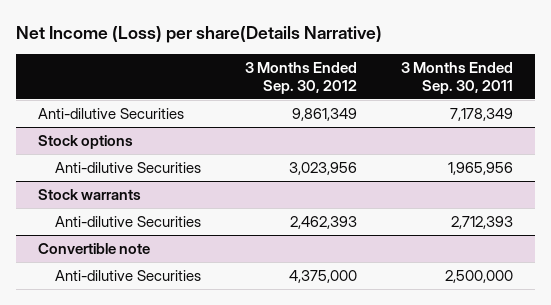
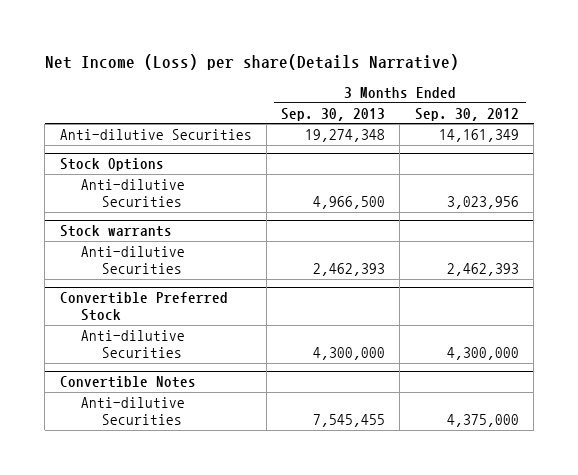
- | 3 Months Ended Sep. 30, 2012 | 3 Months Ended Sep. 30, 2011
+ | 3 Months Ended Sep. 30, 2013 | 3 Months Ended Sep. 30, 2012
- Anti-dilutive Securities | 9,861,349 | 7,178,349
- Stock options
+ Anti-dilutive Securities | 19,274,348 | 14,161,349
+ Stock Options
- Convertible note
+ Convertible Preferred Stock
+ Anti-dilutive Securities | 4,300,000 | 4,300,000
+ Convertible Notes

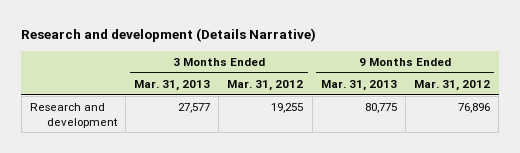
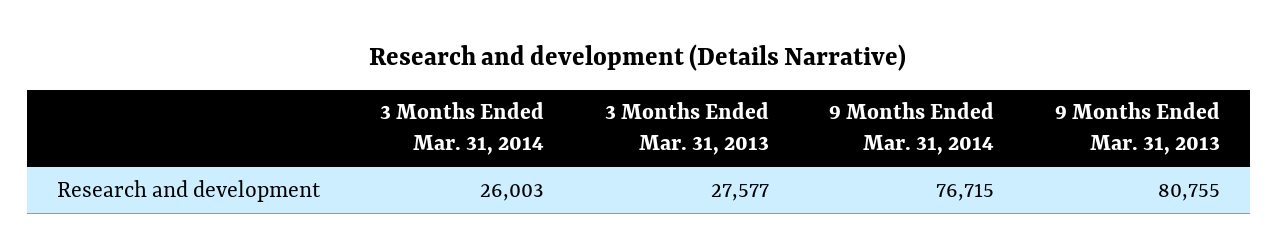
- | 3 Months Ended Mar. 31, 2013 | 3 Months Ended Mar. 31, 2012 | 9 Months Ended Mar. 31, 2013 | 9 Months Ended Mar. 31, 2012
+ | 3 Months Ended Mar. 31, 2014 | 3 Months Ended Mar. 31, 2013 | 9 Months Ended Mar. 31, 2014 | 9 Months Ended Mar. 31, 2013
- Research and development | 27,577 | 19,255 | 80,775 | 76,896
+ Research and development | 26,003 | 27,577 | 76,715 | 80,755

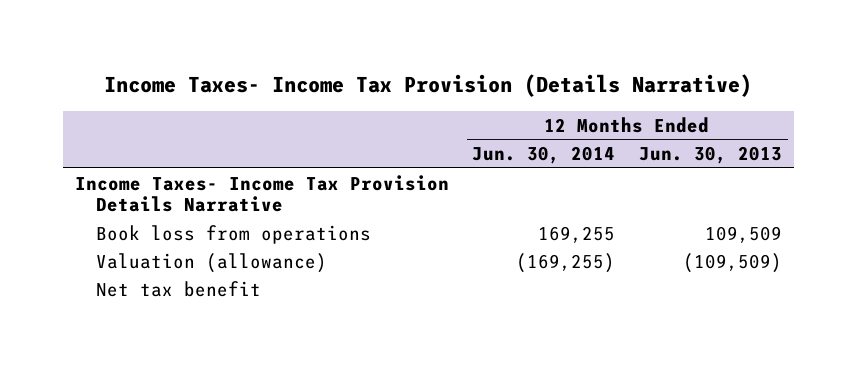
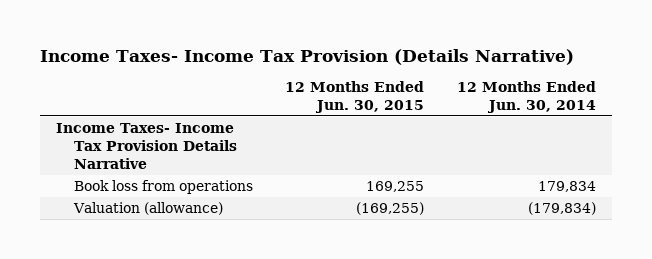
- | 12 Months Ended Jun. 30, 2014 | 12 Months Ended Jun. 30, 2013
+ | 12 Months Ended Jun. 30, 2015 | 12 Months Ended Jun. 30, 2014
- Book loss from operations | 169,255 | 109,509
- Valuation (allowance) | (169,255) | (109,509)
- Net tax benefit
+ Book loss from operations | 169,255 | 179,834
+ Valuation (allowance) | (169,255) | (179,834)

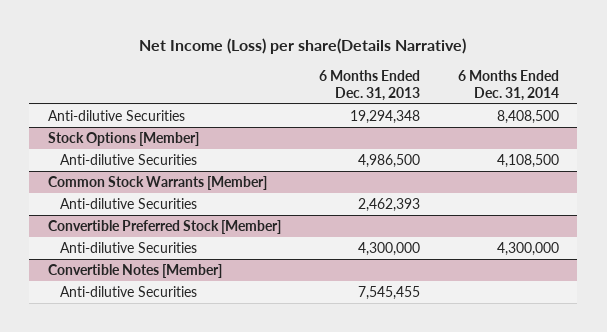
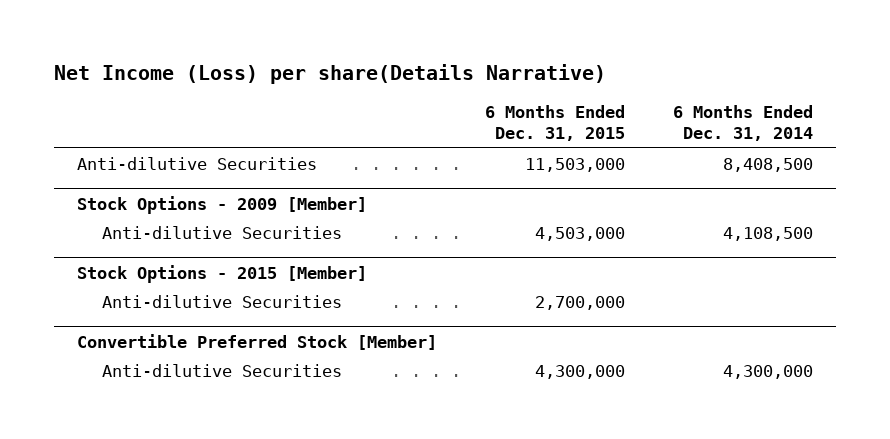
- | 6 Months Ended Dec. 31, 2013 | 6 Months Ended Dec. 31, 2014
+ | 6 Months Ended Dec. 31, 2015 | 6 Months Ended Dec. 31, 2014
- Stock Options [Member]
+ Stock Options - 2009 [Member]
- Common Stock Warrants [Member]
+ Stock Options - 2015 [Member]
- Convertible Notes [Member]
- Anti-dilutive Securities | 7,545,455 |

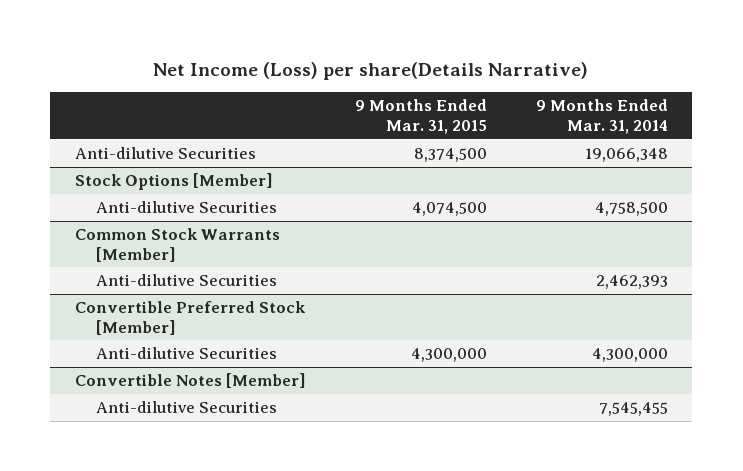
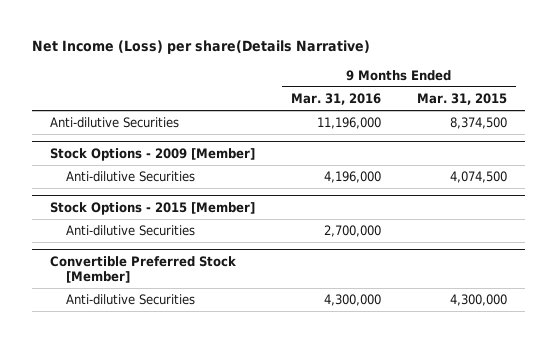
- | 9 Months Ended Mar. 31, 2015 | 9 Months Ended Mar. 31, 2014
+ | 9 Months Ended Mar. 31, 2016 | 9 Months Ended Mar. 31, 2015
- Stock Options [Member]
+ Stock Options - 2009 [Member]
- Common Stock Warrants [Member]
+ Stock Options - 2015 [Member]
- Convertible Notes [Member]
- Anti-dilutive Securities | | 7,545,455

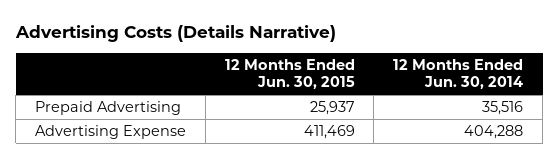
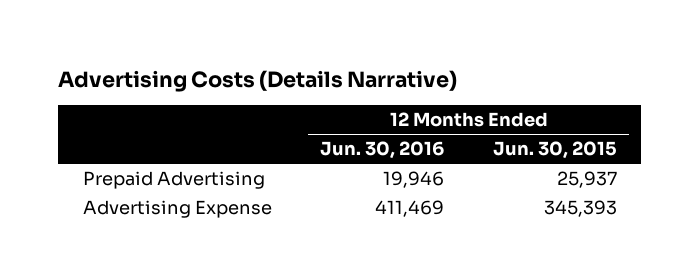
- | 12 Months Ended Jun. 30, 2015 | 12 Months Ended Jun. 30, 2014
+ | 12 Months Ended Jun. 30, 2016 | 12 Months Ended Jun. 30, 2015
- Advertising Expense | 411,469 | 404,288
+ Advertising Expense | 411,469 | 345,393

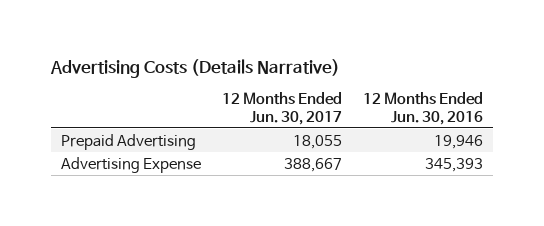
- | 12 Months Ended Jun. 30, 2016 | 12 Months Ended Jun. 30, 2015
+ | 12 Months Ended Jun. 30, 2017 | 12 Months Ended Jun. 30, 2016
- Advertising Expense | 411,469 | 345,393
+ Advertising Expense | 388,667 | 345,393

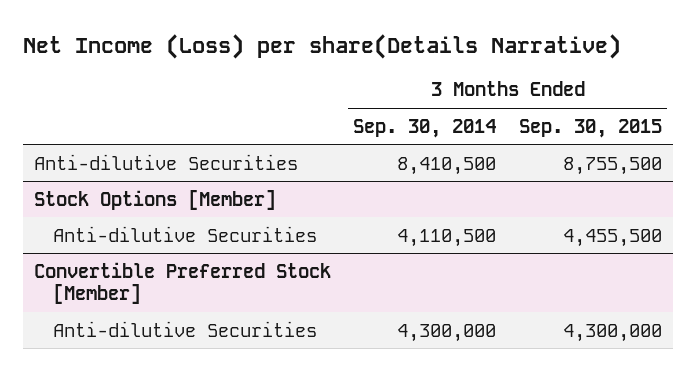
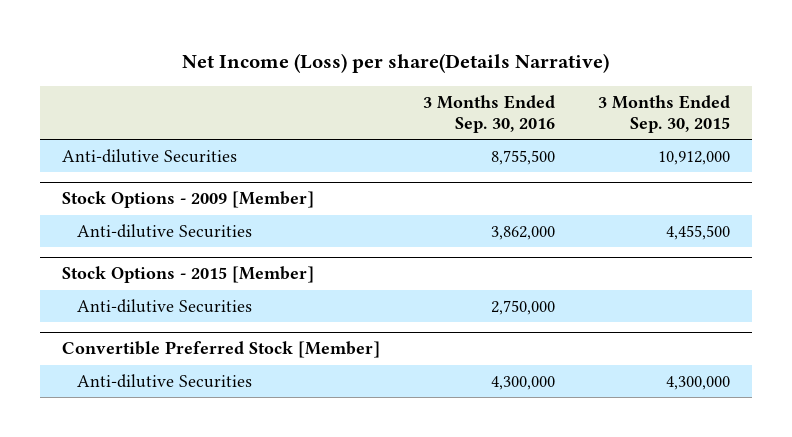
- | 3 Months Ended Sep. 30, 2014 | 3 Months Ended Sep. 30, 2015
+ | 3 Months Ended Sep. 30, 2016 | 3 Months Ended Sep. 30, 2015
- Anti-dilutive Securities | 8,410,500 | 8,755,500
- Stock Options [Member]
+ Anti-dilutive Securities | 8,755,500 | 10,912,000
+ Stock Options - 2009 [Member]
+ Stock Options - 2015 [Member]
+ Anti-dilutive Securities | 2,750,000 |

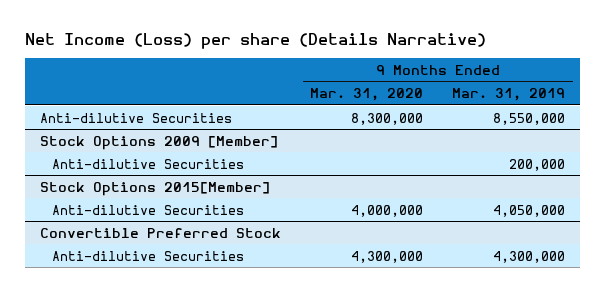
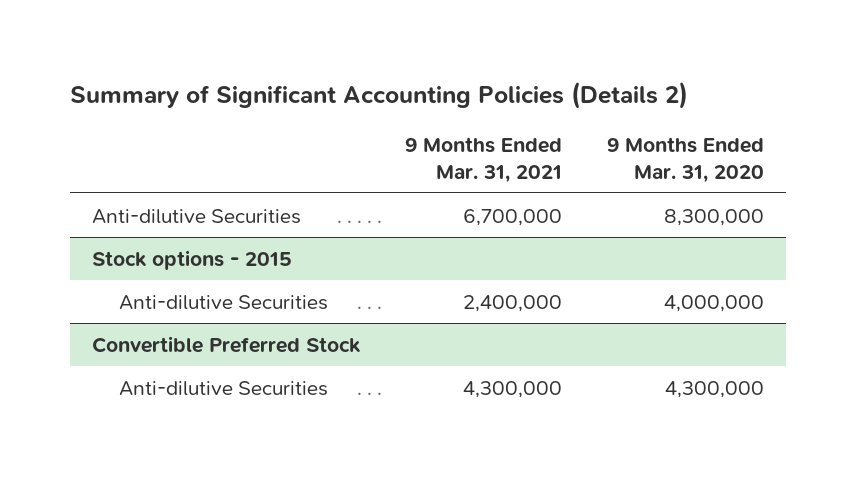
- Net Income (Loss) per share (Details Narrative)
+ Summary of Significant Accounting Policies (Details 2)
- | 9 Months Ended Mar. 31, 2020 | 9 Months Ended Mar. 31, 2019
+ | 9 Months Ended Mar. 31, 2021 | 9 Months Ended Mar. 31, 2020
- Stock Options 2009 [Member]
- Anti-dilutive Securities | | 200,000
- Stock Options 2015[Member]
+ Stock options - 2015

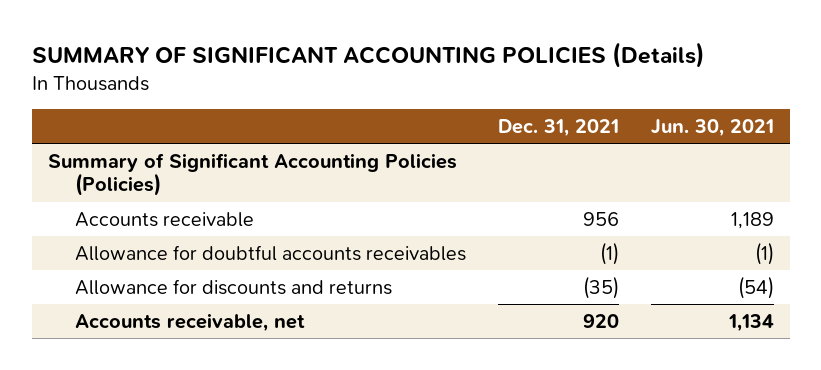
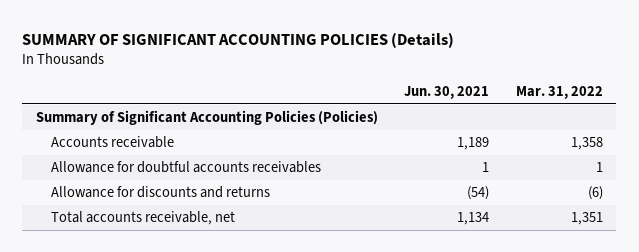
- | Dec. 31, 2021 | Jun. 30, 2021
+ | Jun. 30, 2021 | Mar. 31, 2022
- Allowance for doubtful accounts receivables | (1) | (1)
+ Allowance for doubtful accounts receivables | 1 | 1
- Accounts receivable, net | 920 | 1,134
+ Total accounts receivable, net | 1,134 | 1,351

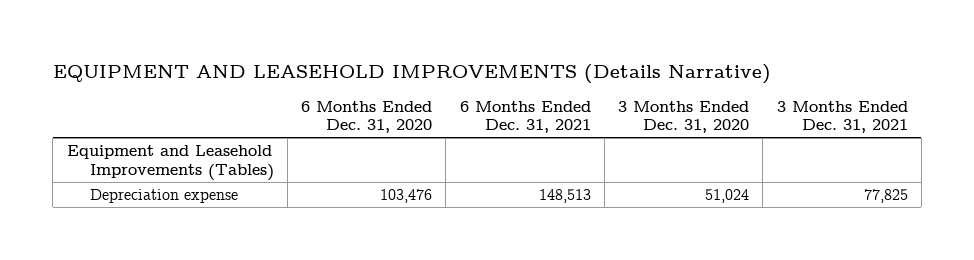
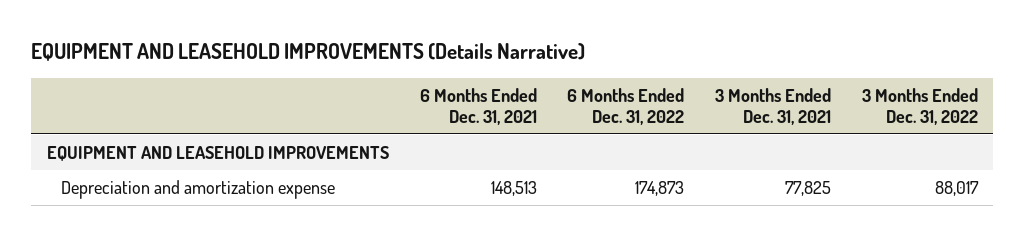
- | 6 Months Ended Dec. 31, 2020 | 6 Months Ended Dec. 31, 2021 | 3 Months Ended Dec. 31, 2020 | 3 Months Ended Dec. 31, 2021
+ | 6 Months Ended Dec. 31, 2021 | 6 Months Ended Dec. 31, 2022 | 3 Months Ended Dec. 31, 2021 | 3 Months Ended Dec. 31, 2022
- Equipment and Leasehold Improvements (Tables)
- Depreciation expense | 103,476 | 148,513 | 51,024 | 77,825
+ EQUIPMENT AND LEASEHOLD IMPROVEMENTS
+ Depreciation and amortization expense | 148,513 | 174,873 | 77,825 | 88,017

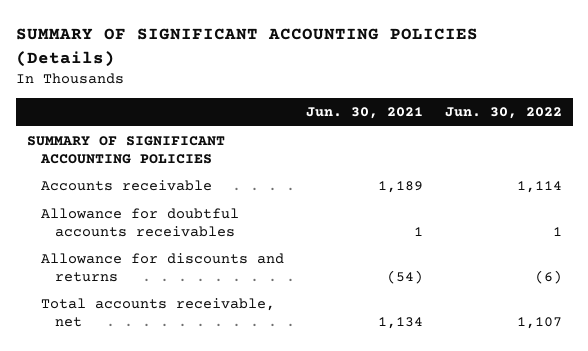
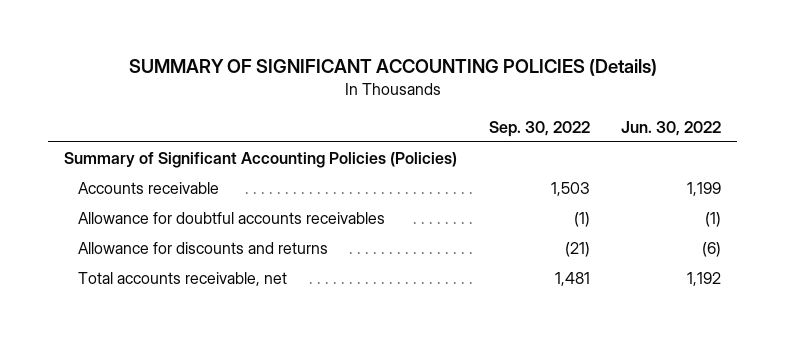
- | Jun. 30, 2021 | Jun. 30, 2022
+ | Sep. 30, 2022 | Jun. 30, 2022
- SUMMARY OF SIGNIFICANT ACCOUNTING POLICIES
- Accounts receivable | 1,189 | 1,114
- Allowance for doubtful accounts receivables | 1 | 1
+ Summary of Significant Accounting Policies (Policies)
+ Accounts receivable | 1,503 | 1,199
+ Allowance for doubtful accounts receivables | (1) | (1)
- Total accounts receivable, net | 1,134 | 1,107
+ Total accounts receivable, net | 1,481 | 1,192

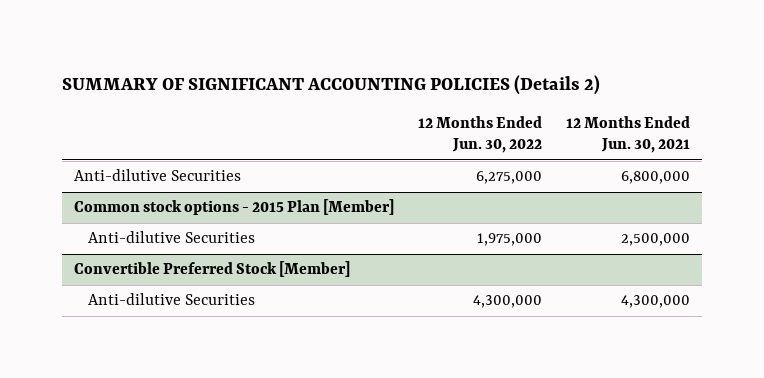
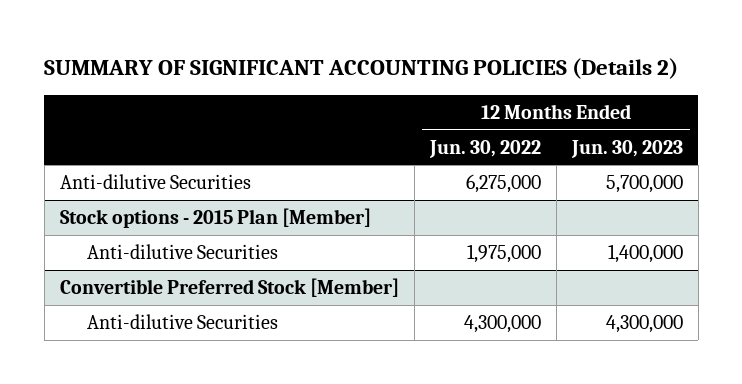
- | 12 Months Ended Jun. 30, 2022 | 12 Months Ended Jun. 30, 2021
+ | 12 Months Ended Jun. 30, 2022 | 12 Months Ended Jun. 30, 2023
- Common stock options - 2015 Plan [Member]
+ Stock options - 2015 Plan [Member]

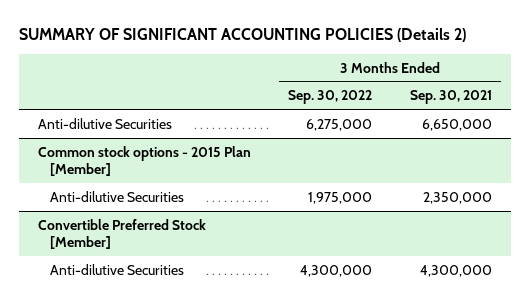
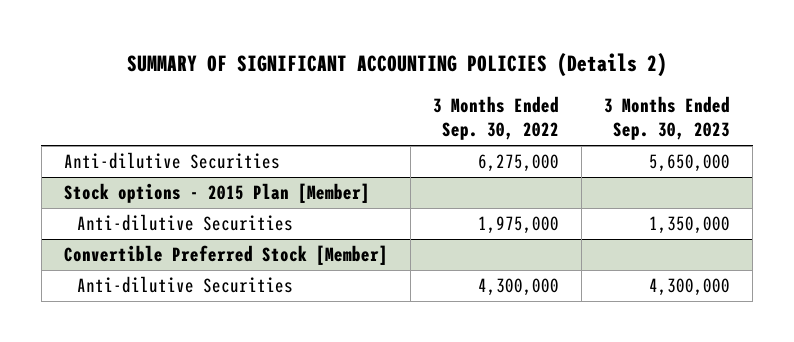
- | 3 Months Ended Sep. 30, 2022 | 3 Months Ended Sep. 30, 2021
+ | 3 Months Ended Sep. 30, 2022 | 3 Months Ended Sep. 30, 2023
- Common stock options - 2015 Plan [Member]
+ Stock options - 2015 Plan [Member]

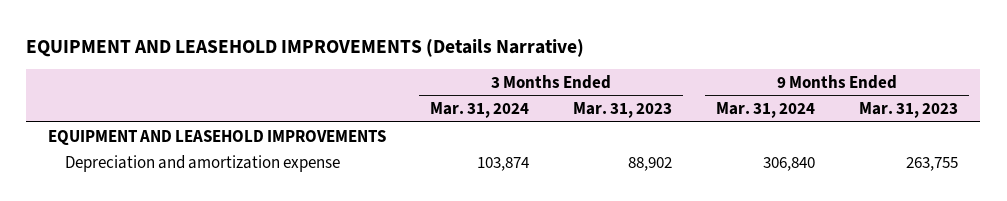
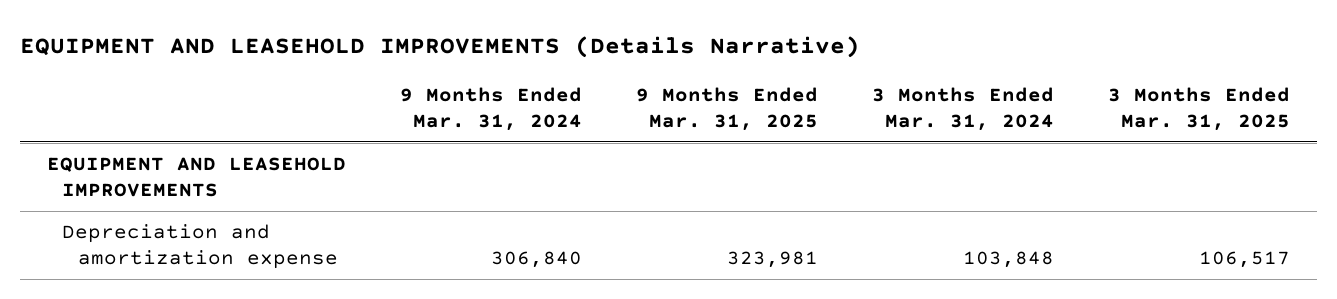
- | 3 Months Ended Mar. 31, 2024 | 3 Months Ended Mar. 31, 2023 | 9 Months Ended Mar. 31, 2024 | 9 Months Ended Mar. 31, 2023
+ | 9 Months Ended Mar. 31, 2024 | 9 Months Ended Mar. 31, 2025 | 3 Months Ended Mar. 31, 2024 | 3 Months Ended Mar. 31, 2025
- Depreciation and amortization expense | 103,874 | 88,902 | 306,840 | 263,755
+ Depreciation and amortization expense | 306,840 | 323,981 | 103,848 | 106,517

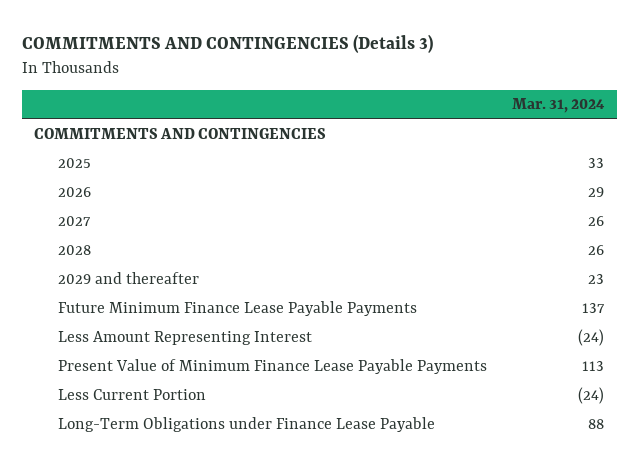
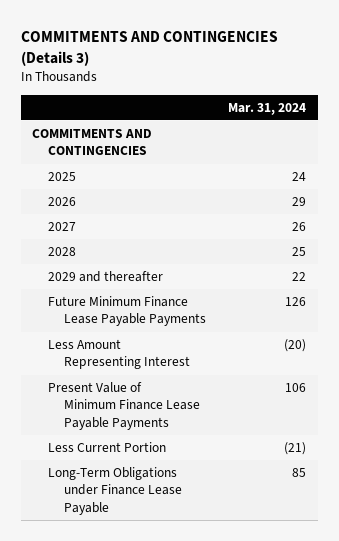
- 2025 | 33
+ 2025 | 24
- 2028 | 26
- 2029 and thereafter | 23
- Future Minimum Finance Lease Payable Payments | 137
- Less Amount Representing Interest | (24)
- Present Value of Minimum Finance Lease Payable Payments | 113
- Less Current Portion | (24)
- Long-Term Obligations under Finance Lease Payable | 88
+ 2028 | 25
+ 2029 and thereafter | 22
+ Future Minimum Finance Lease Payable Payments | 126
+ Less Amount Representing Interest | (20)
+ Present Value of Minimum Finance Lease Payable Payments | 106
+ Less Current Portion | (21)
+ Long-Term Obligations under Finance Lease Payable | 85

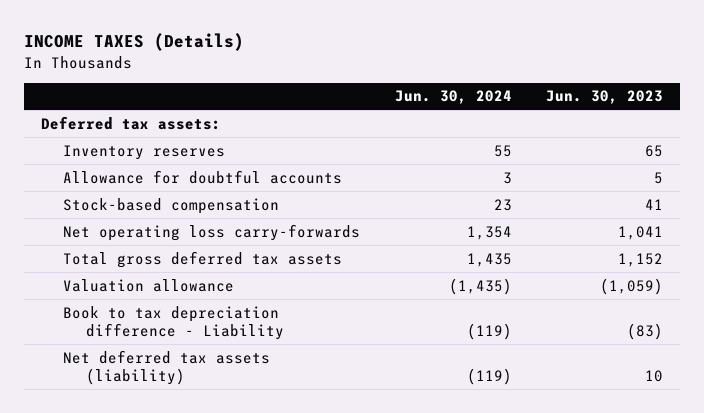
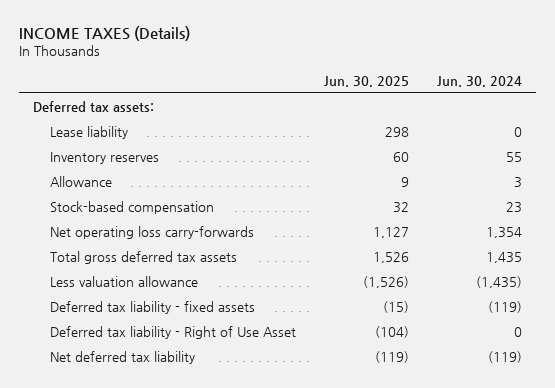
- | Jun. 30, 2024 | Jun. 30, 2023
+ | Jun. 30, 2025 | Jun. 30, 2024
+ Lease liability | 298 | 0
- Allowance for doubtful accounts | 3 | 5
+ Allowance | 9 | 3
- Valuation allowance | (1,435) | (1,059)
- Book to tax depreciation difference - Liability | (119) | (83)
- Net deferred tax assets (liability) | (119) | 10
+ Less valuation allowance | (1,526) | (1,435)
+ Deferred tax liability - fixed assets | (15) | (119)
+ Deferred tax liability - Right of Use Asset | (104) | 0
+ Net deferred tax liability | (119) | (119)

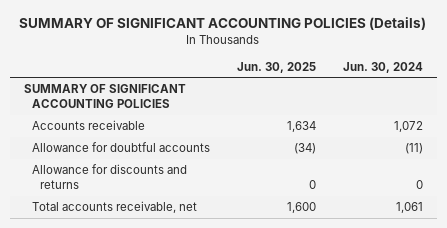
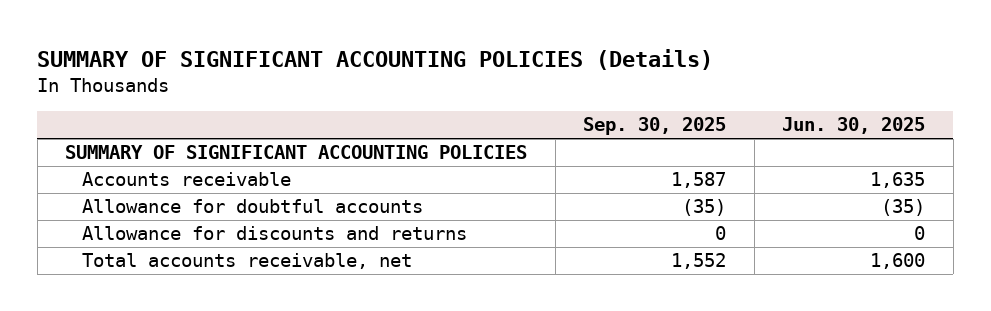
- | Jun. 30, 2025 | Jun. 30, 2024
+ | Sep. 30, 2025 | Jun. 30, 2025
- Accounts receivable | 1,634 | 1,072
- Allowance for doubtful accounts | (34) | (11)
+ Accounts receivable | 1,587 | 1,635
+ Allowance for doubtful accounts | (35) | (35)

